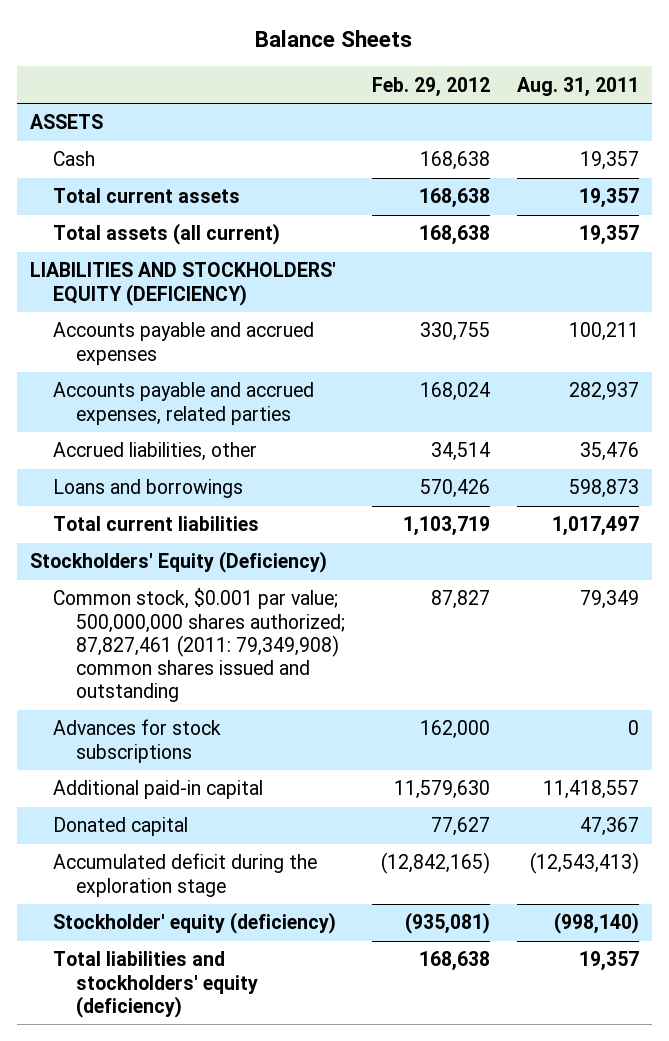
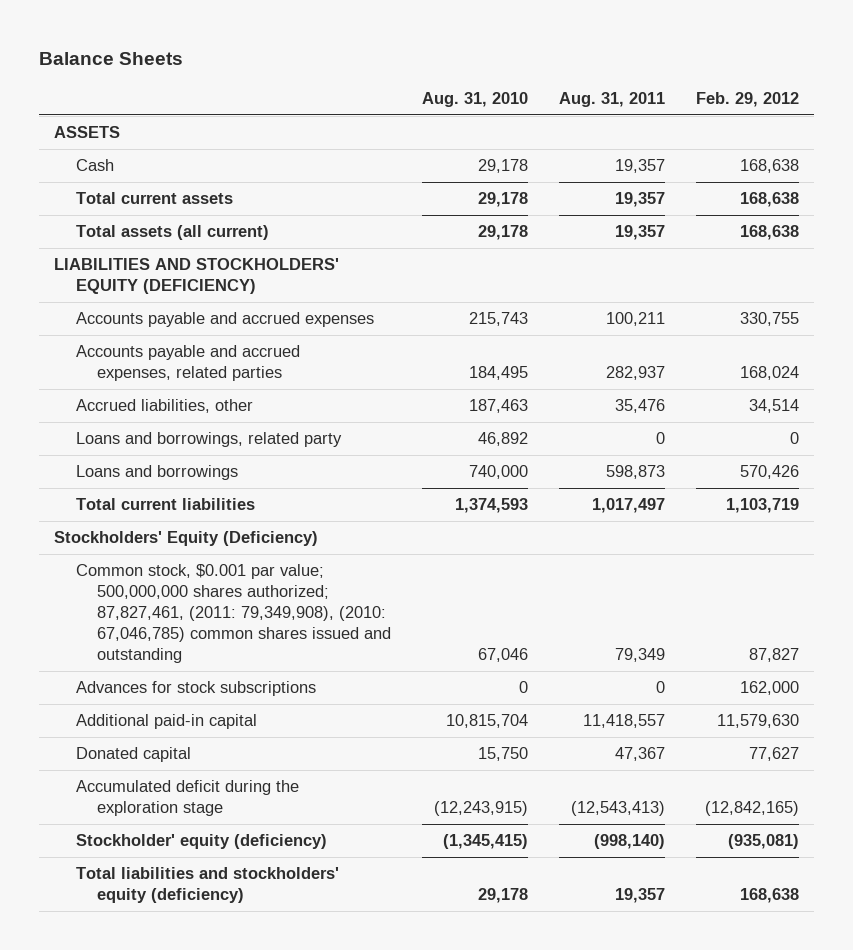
- | Feb. 29, 2012 | Aug. 31, 2011
+ | Aug. 31, 2010 | Aug. 31, 2011 | Feb. 29, 2012
+ Loans and borrowings, related party | 46,892 | 0 | 0
- Common stock, $0.001 par value; 500,000,000 shares authorized; 87,827,461 (2011: 79,349,908) common shares issued and outstanding | 87,827 | 79,349
+ Common stock, $0.001 par value; 500,000,000 shares authorized; 87,827,461, (2011: 79,349,908), (2010: 67,046,785) common shares issued and outstanding | 67,046 | 79,349 | 87,827

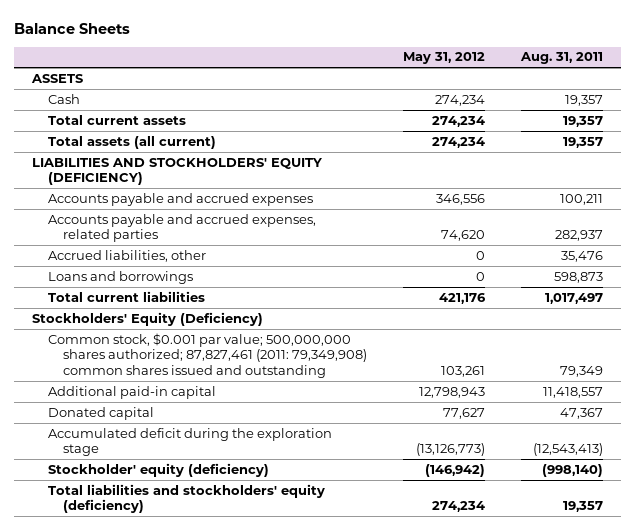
- | Aug. 31, 2010 | Aug. 31, 2011 | Feb. 29, 2012
+ | May 31, 2012 | Aug. 31, 2011
- Loans and borrowings, related party | 46,892 | 0 | 0
- Common stock, $0.001 par value; 500,000,000 shares authorized; 87,827,461, (2011: 79,349,908), (2010: 67,046,785) common shares issued and outstanding | 67,046 | 79,349 | 87,827
- Advances for stock subscriptions | 0 | 0 | 162,000
+ Common stock, $0.001 par value; 500,000,000 shares authorized; 87,827,461 (2011: 79,349,908) common shares issued and outstanding | 103,261 | 79,349

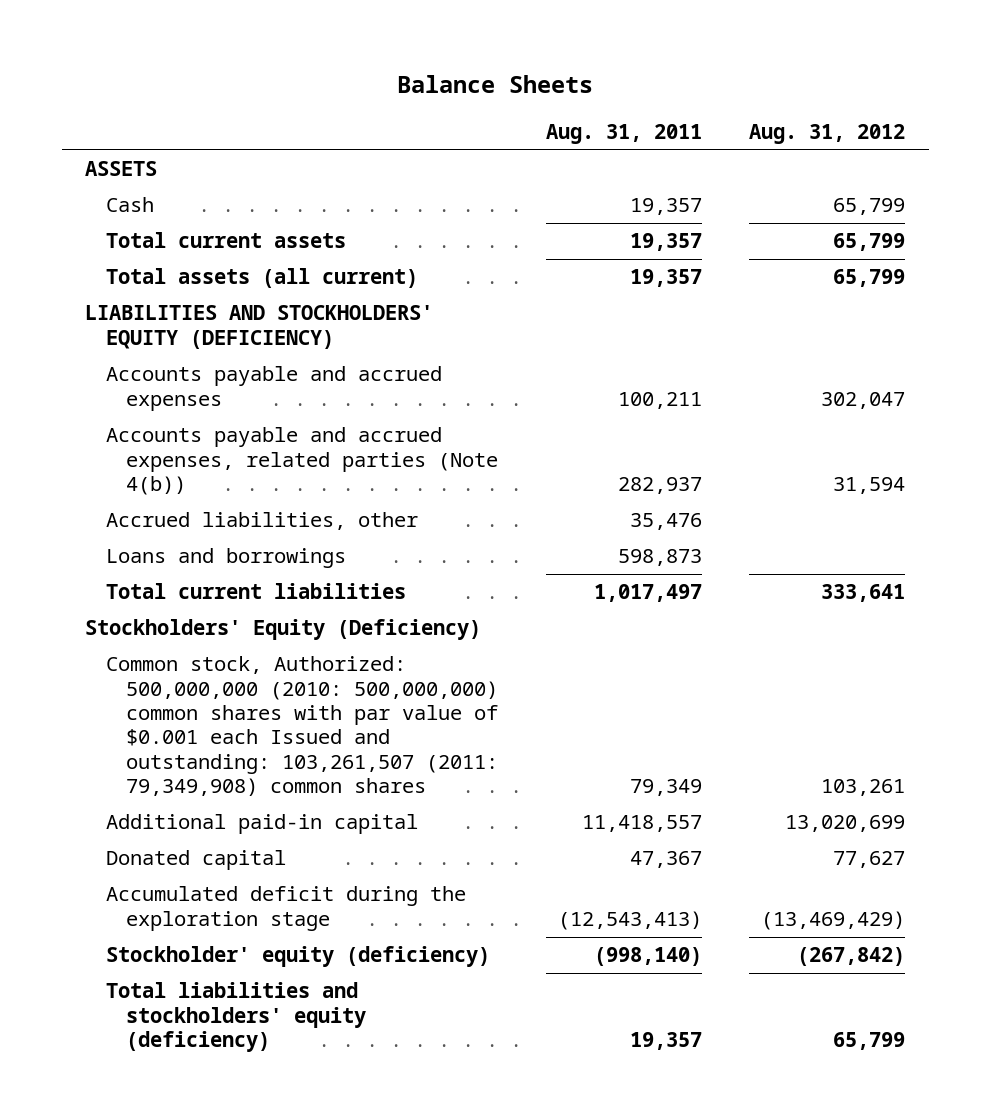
- | May 31, 2012 | Aug. 31, 2011
+ | Aug. 31, 2011 | Aug. 31, 2012
- Accounts payable and accrued expenses, related parties | 74,620 | 282,937
+ Accounts payable and accrued expenses, related parties (Note 4(b)) | 282,937 | 31,594
- Common stock, $0.001 par value; 500,000,000 shares authorized; 87,827,461 (2011: 79,349,908) common shares issued and outstanding | 103,261 | 79,349
+ Common stock, Authorized: 500,000,000 (2010: 500,000,000) common shares with par value of $0.001 each Issued and outstanding: 103,261,507 (2011: 79,349,908) common shares | 79,349 | 103,261

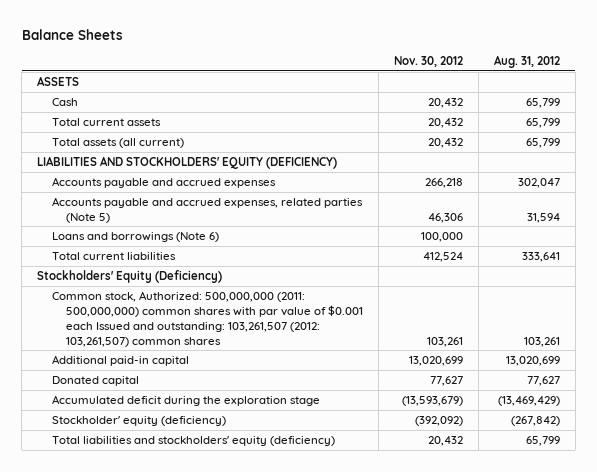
- | Aug. 31, 2011 | Aug. 31, 2012
+ | Nov. 30, 2012 | Aug. 31, 2012
- Accounts payable and accrued expenses, related parties (Note 4(b)) | 282,937 | 31,594
- Accrued liabilities, other | 35,476 |
- Loans and borrowings | 598,873 |
+ Accounts payable and accrued expenses, related parties (Note 5) | 46,306 | 31,594
+ Loans and borrowings (Note 6) | 100,000 |
- Common stock, Authorized: 500,000,000 (2010: 500,000,000) common shares with par value of $0.001 each Issued and outstanding: 103,261,507 (2011: 79,349,908) common shares | 79,349 | 103,261
+ Common stock, Authorized: 500,000,000 (2011: 500,000,000) common shares with par value of $0.001 each Issued and outstanding: 103,261,507 (2012: 103,261,507) common shares | 103,261 | 103,261

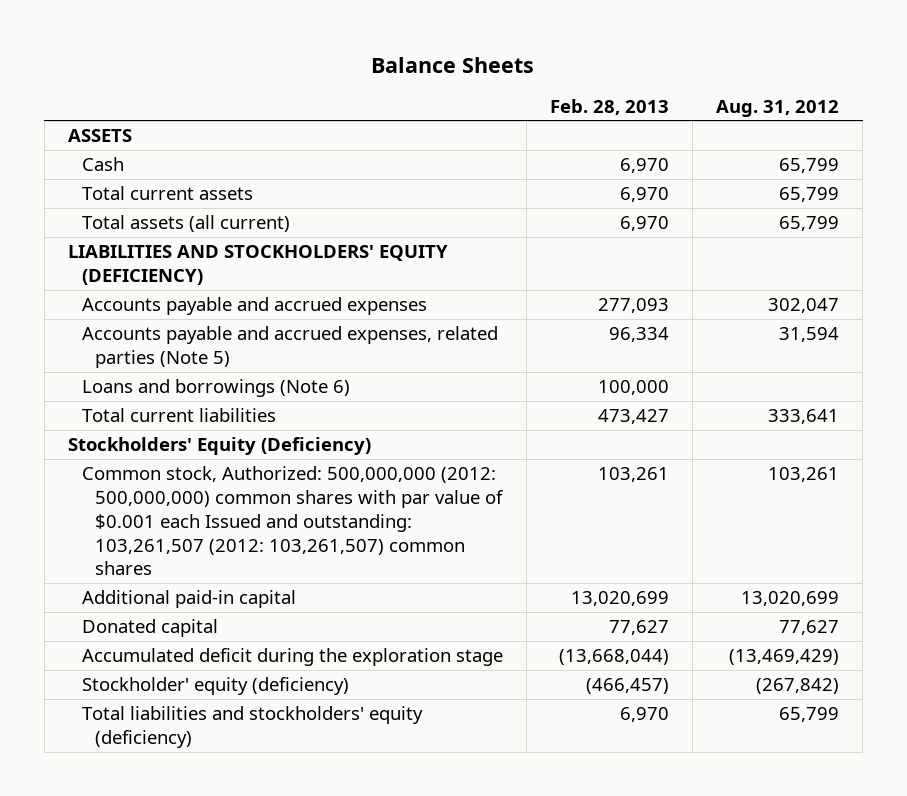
- | Nov. 30, 2012 | Aug. 31, 2012
+ | Feb. 28, 2013 | Aug. 31, 2012
- Common stock, Authorized: 500,000,000 (2011: 500,000,000) common shares with par value of $0.001 each Issued and outstanding: 103,261,507 (2012: 103,261,507) common shares | 103,261 | 103,261
+ Common stock, Authorized: 500,000,000 (2012: 500,000,000) common shares with par value of $0.001 each Issued and outstanding: 103,261,507 (2012: 103,261,507) common shares | 103,261 | 103,261

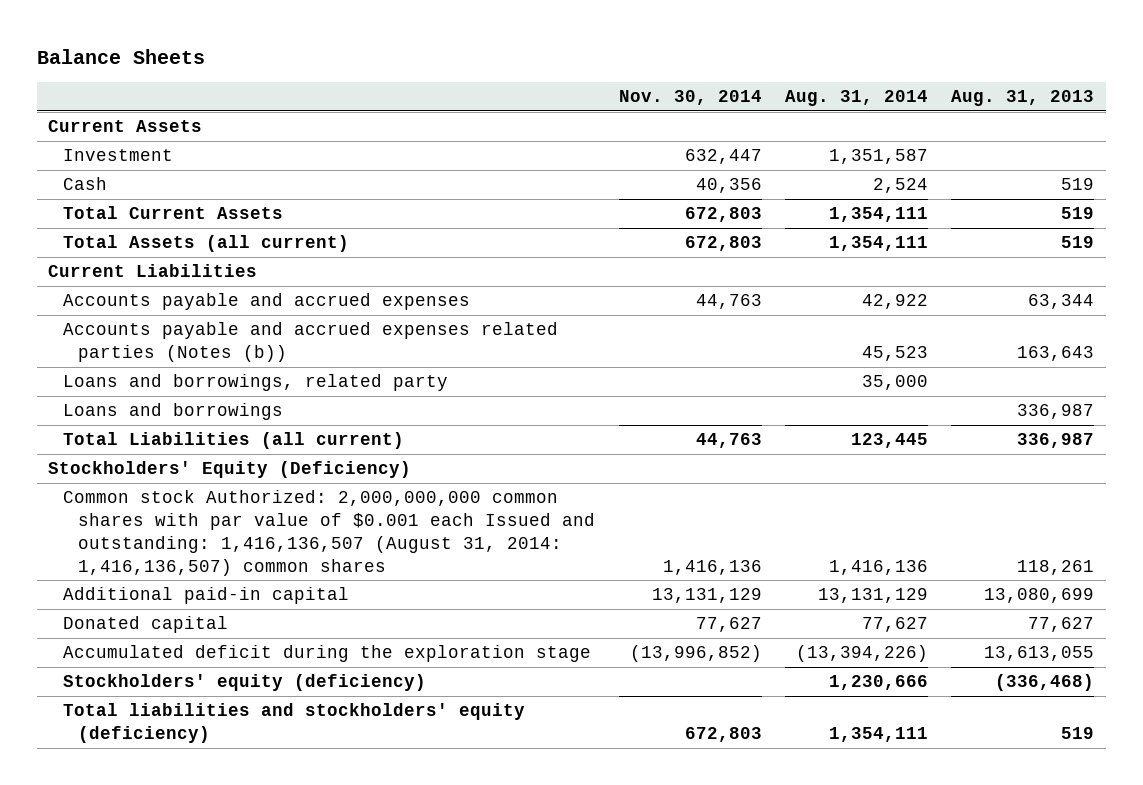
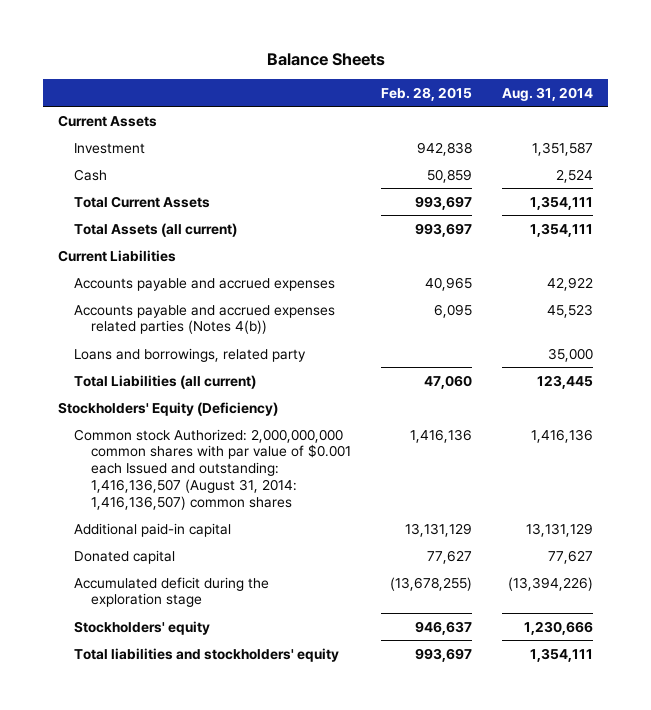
- | Nov. 30, 2014 | Aug. 31, 2014 | Aug. 31, 2013
+ | Feb. 28, 2015 | Aug. 31, 2014
- Accounts payable and accrued expenses related parties (Notes (b)) | | 45,523 | 163,643
+ Accounts payable and accrued expenses related parties (Notes 4(b)) | 6,095 | 45,523
- Loans and borrowings | | | 336,987
- Stockholders' equity (deficiency) | | 1,230,666 | (336,468)
- Total liabilities and stockholders' equity (deficiency) | 672,803 | 1,354,111 | 519
+ Stockholders' equity | 946,637 | 1,230,666
+ Total liabilities and stockholders' equity | 993,697 | 1,354,111

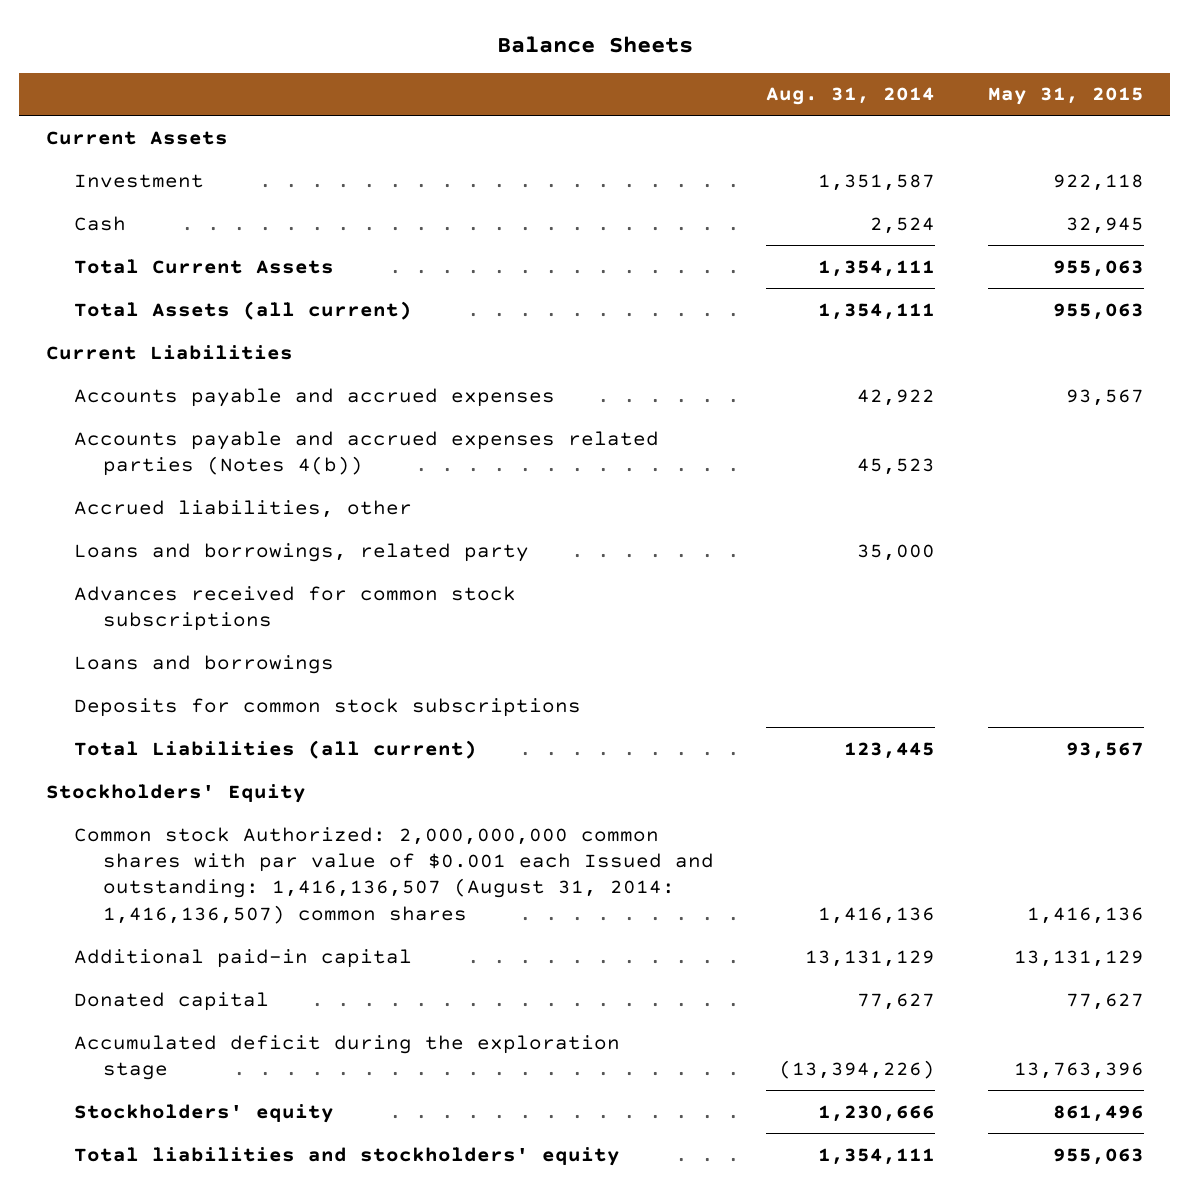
- | Feb. 28, 2015 | Aug. 31, 2014
+ | Aug. 31, 2014 | May 31, 2015
+ Accrued liabilities, other
+ Advances received for common stock subscriptions
+ Loans and borrowings
+ Deposits for common stock subscriptions
- Stockholders' Equity (Deficiency)
+ Stockholders' Equity

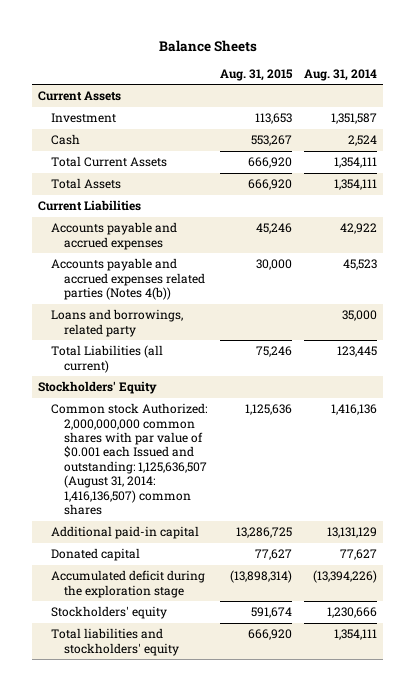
- | Aug. 31, 2014 | May 31, 2015
+ | Aug. 31, 2015 | Aug. 31, 2014
- Total Assets (all current) | 1,354,111 | 955,063
+ Total Assets | 666,920 | 1,354,111
- Accrued liabilities, other
- Advances received for common stock subscriptions
- Loans and borrowings
- Deposits for common stock subscriptions
- Common stock Authorized: 2,000,000,000 common shares with par value of $0.001 each Issued and outstanding: 1,416,136,507 (August 31, 2014: 1,416,136,507) common shares | 1,416,136 | 1,416,136
+ Common stock Authorized: 2,000,000,000 common shares with par value of $0.001 each Issued and outstanding: 1,125,636,507 (August 31, 2014: 1,416,136,507) common shares | 1,125,636 | 1,416,136

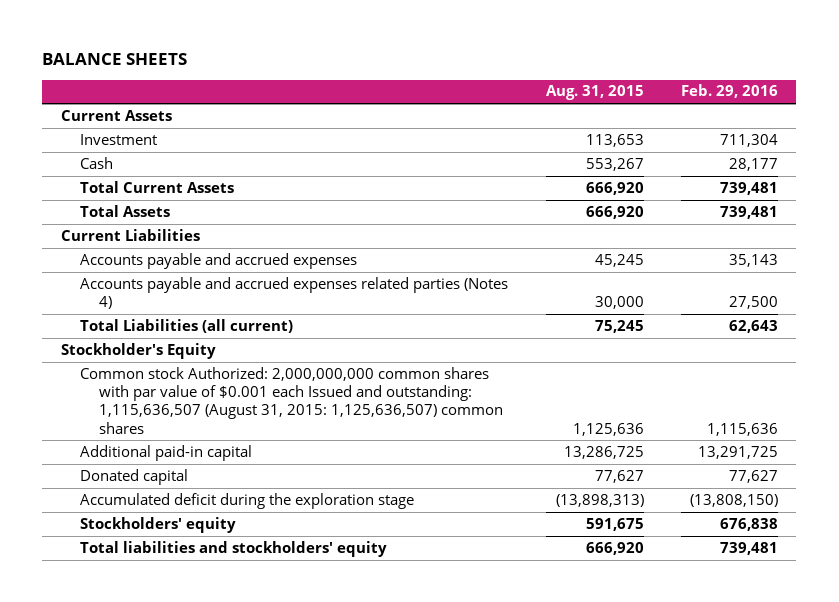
- Balance Sheets
+ BALANCE SHEETS
- | Aug. 31, 2015 | Aug. 31, 2014
+ | Aug. 31, 2015 | Feb. 29, 2016
- Accounts payable and accrued expenses | 45,246 | 42,922
- Accounts payable and accrued expenses related parties (Notes 4(b)) | 30,000 | 45,523
- Loans and borrowings, related party | | 35,000
- Total Liabilities (all current) | 75,246 | 123,445
- Stockholders' Equity
- Common stock Authorized: 2,000,000,000 common shares with par value of $0.001 each Issued and outstanding: 1,125,636,507 (August 31, 2014: 1,416,136,507) common shares | 1,125,636 | 1,416,136
+ Accounts payable and accrued expenses | 45,245 | 35,143
+ Accounts payable and accrued expenses related parties (Notes 4) | 30,000 | 27,500
+ Total Liabilities (all current) | 75,245 | 62,643
+ Stockholder's Equity
+ Common stock Authorized: 2,000,000,000 common shares with par value of $0.001 each Issued and outstanding: 1,115,636,507 (August 31, 2015: 1,125,636,507) common shares | 1,125,636 | 1,115,636
- Accumulated deficit during the exploration stage | (13,898,314) | (13,394,226)
- Stockholders' equity | 591,674 | 1,230,666
+ Accumulated deficit during the exploration stage | (13,898,313) | (13,808,150)
+ Stockholders' equity | 591,675 | 676,838

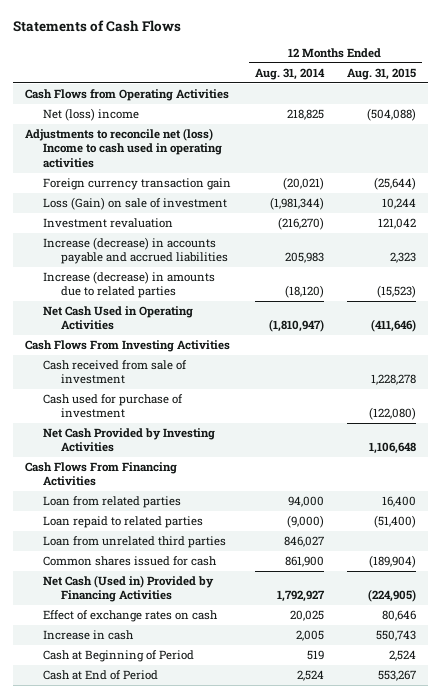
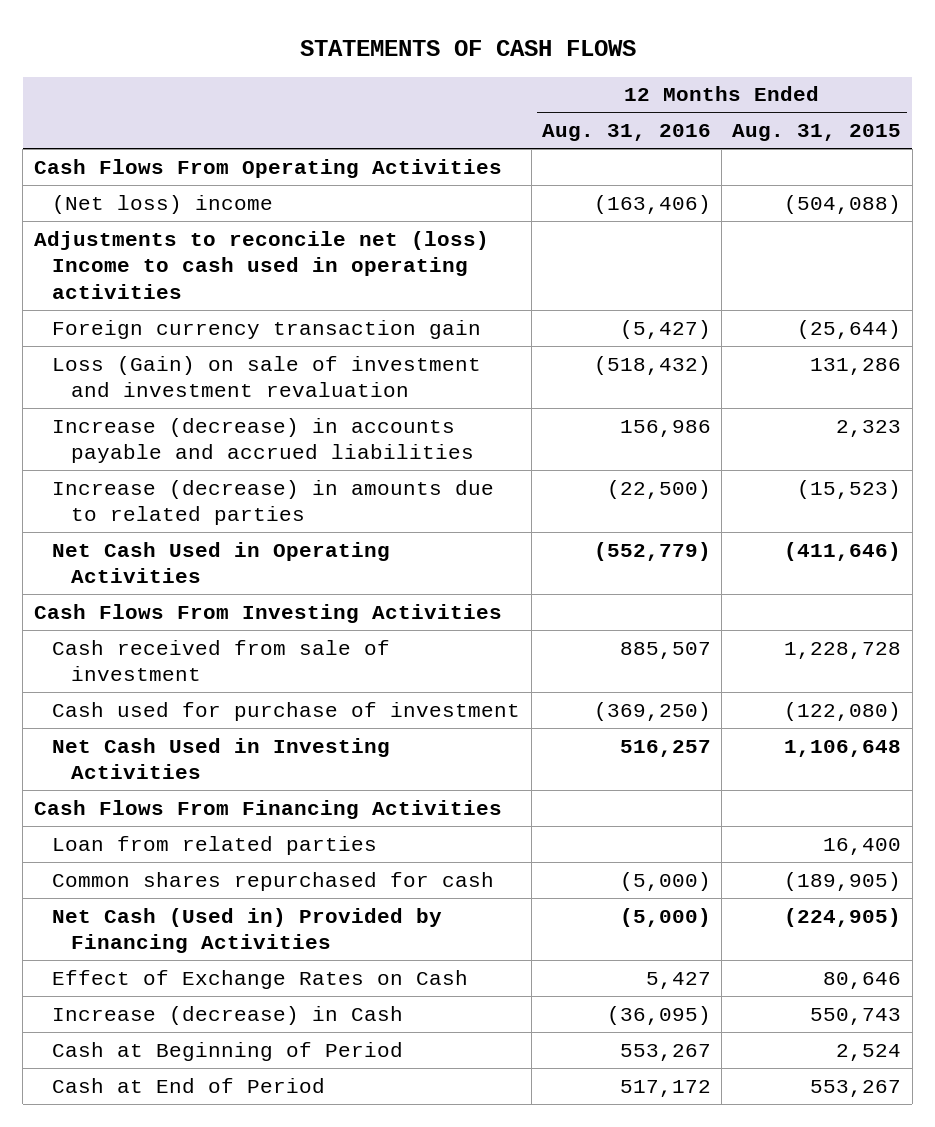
- Statements of Cash Flows
+ STATEMENTS OF CASH FLOWS
- | 12 Months Ended Aug. 31, 2014 | 12 Months Ended Aug. 31, 2015
+ | 12 Months Ended Aug. 31, 2016 | 12 Months Ended Aug. 31, 2015
- Cash Flows from Operating Activities
- Net (loss) income | 218,825 | (504,088)
+ Cash Flows From Operating Activities
+ (Net loss) income | (163,406) | (504,088)
- Loss (Gain) on sale of investment | (1,981,344) | 10,244
- Investment revaluation | (216,270) | 121,042
+ Loss (Gain) on sale of investment and investment revaluation | (518,432) | 131,286
- Cash received from sale of investment | | 1,228,278
+ Cash received from sale of investment | 885,507 | 1,228,728
- Net Cash Provided by Investing Activities | | 1,106,648
+ Net Cash Used in Investing Activities | 516,257 | 1,106,648
- Loan repaid to related parties | (9,000) | (51,400)
- Loan from unrelated third parties | 846,027 |
- Common shares issued for cash | 861,900 | (189,904)
+ Common shares repurchased for cash | (5,000) | (189,905)
- Effect of exchange rates on cash | 20,025 | 80,646
- Increase in cash | 2,005 | 550,743
+ Effect of Exchange Rates on Cash | 5,427 | 80,646
+ Increase (decrease) in Cash | (36,095) | 550,743

